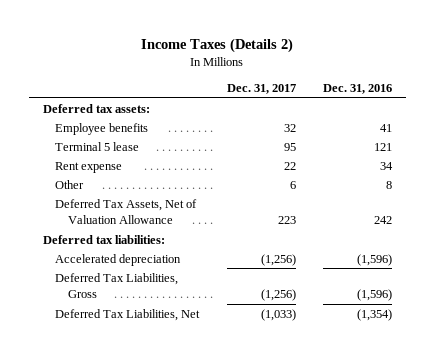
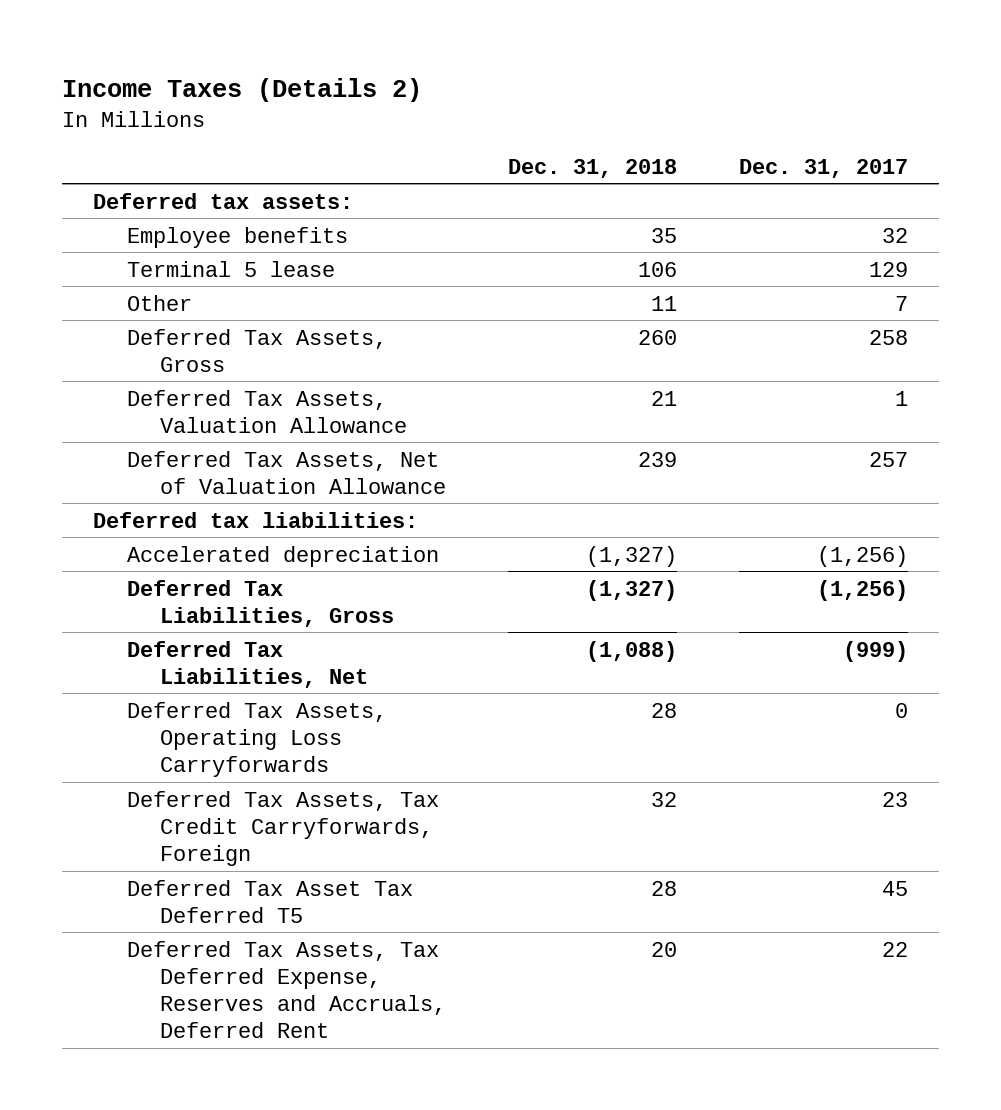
- | Dec. 31, 2017 | Dec. 31, 2016
+ | Dec. 31, 2018 | Dec. 31, 2017
- Terminal 5 lease | 95 | 121
- Rent expense | 22 | 34
- Other | 6 | 8
- Deferred Tax Assets, Net of Valuation Allowance | 223 | 242
+ Terminal 5 lease | 106 | 129
+ Other | 11 | 7
+ Deferred Tax Assets, Gross | 260 | 258
+ Deferred Tax Assets, Valuation Allowance | 21 | 1
+ Deferred Tax Assets, Net of Valuation Allowance | 239 | 257
- Deferred Tax Liabilities, Net | (1,033) | (1,354)
+ Deferred Tax Liabilities, Net | (1,088) | (999)
+ Deferred Tax Assets, Operating Loss Carryforwards | 28 | 0
+ Deferred Tax Assets, Tax Credit Carryforwards, Foreign | 32 | 23
+ Deferred Tax Asset Tax Deferred T5 | 28 | 45
+ Deferred Tax Assets, Tax Deferred Expense, Reserves and Accruals, Deferred Rent | 20 | 22

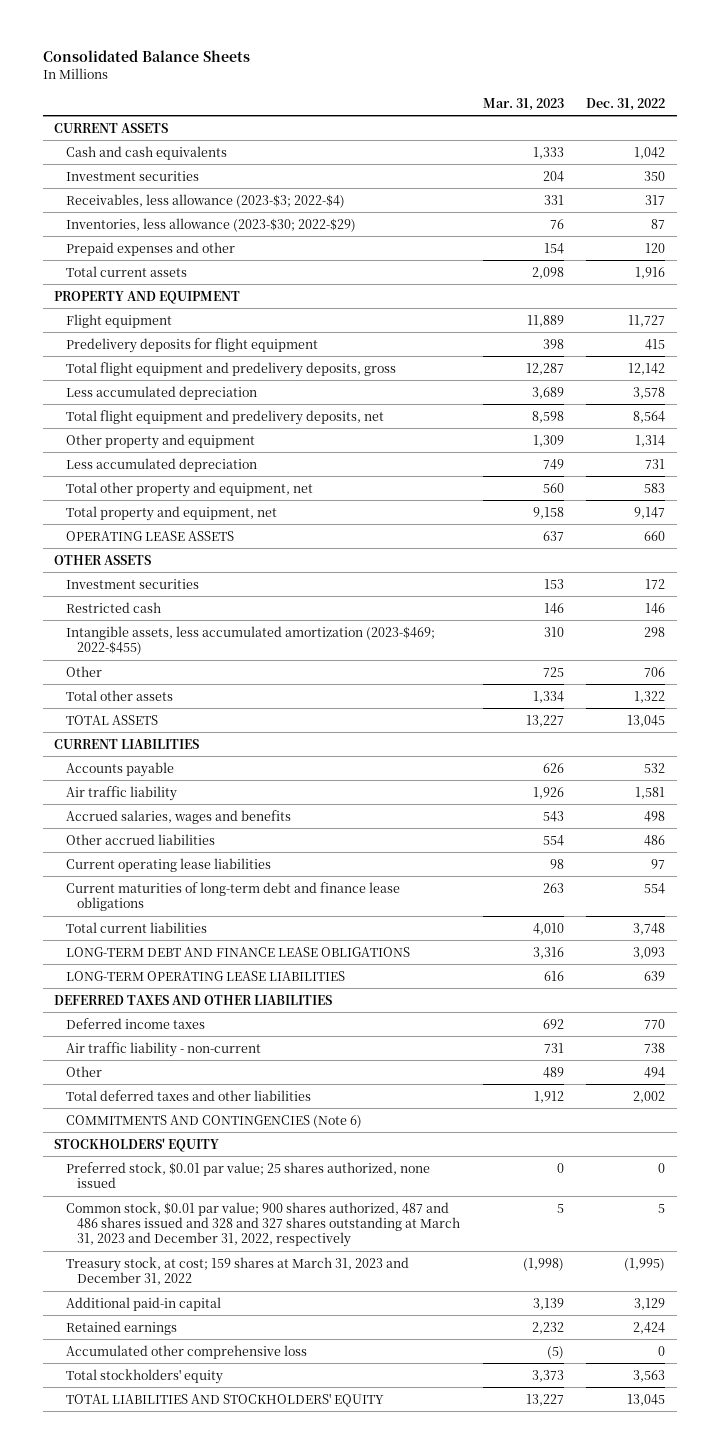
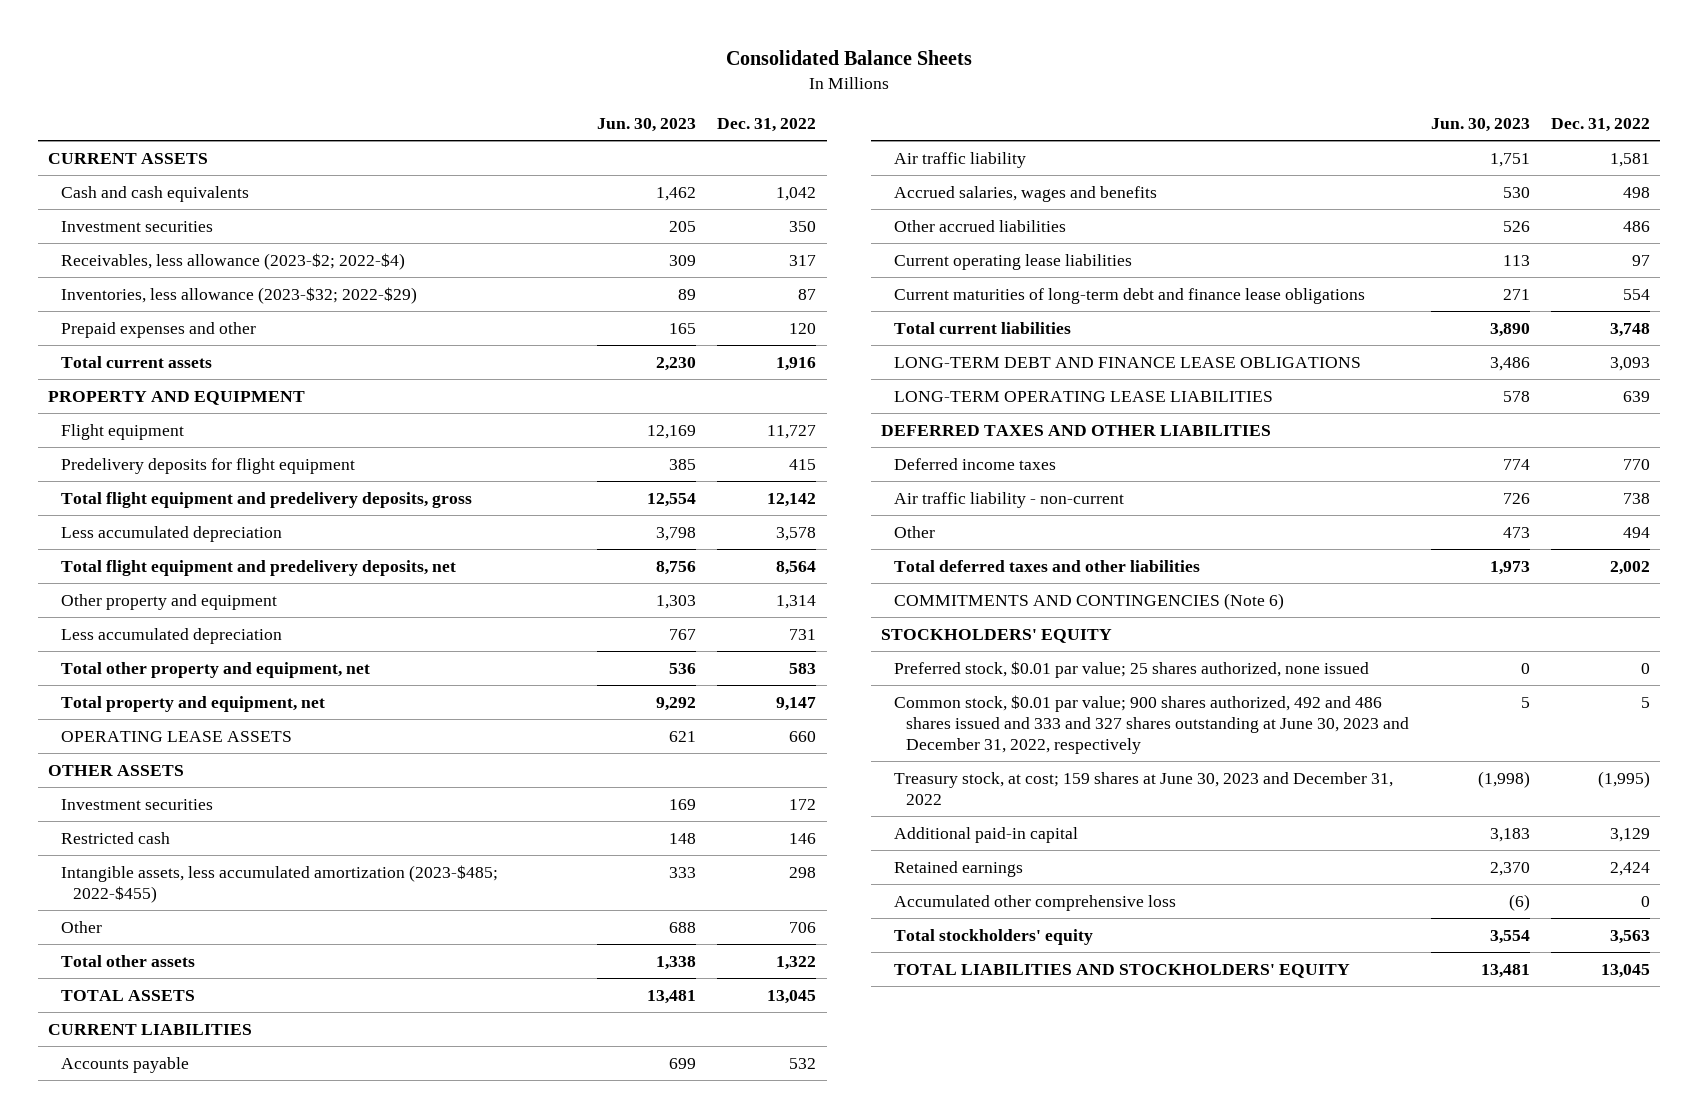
- | Mar. 31, 2023 | Dec. 31, 2022
+ | Jun. 30, 2023 | Dec. 31, 2022
- Receivables, less allowance (2023-$3; 2022-$4) | 331 | 317
- Inventories, less allowance (2023-$30; 2022-$29) | 76 | 87
+ Receivables, less allowance (2023-$2; 2022-$4) | 309 | 317
+ Inventories, less allowance (2023-$32; 2022-$29) | 89 | 87
- Intangible assets, less accumulated amortization (2023-$469; 2022-$455) | 310 | 298
+ Intangible assets, less accumulated amortization (2023-$485; 2022-$455) | 333 | 298
- Common stock, $0.01 par value; 900 shares authorized, 487 and 486 shares issued and 328 and 327 shares outstanding at March 31, 2023 and December 31, 2022, respectively | 5 | 5
- Treasury stock, at cost; 159 shares at March 31, 2023 and December 31, 2022 | (1,998) | (1,995)
+ Common stock, $0.01 par value; 900 shares authorized, 492 and 486 shares issued and 333 and 327 shares outstanding at June 30, 2023 and December 31, 2022, respectively | 5 | 5
+ Treasury stock, at cost; 159 shares at June 30, 2023 and December 31, 2022 | (1,998) | (1,995)

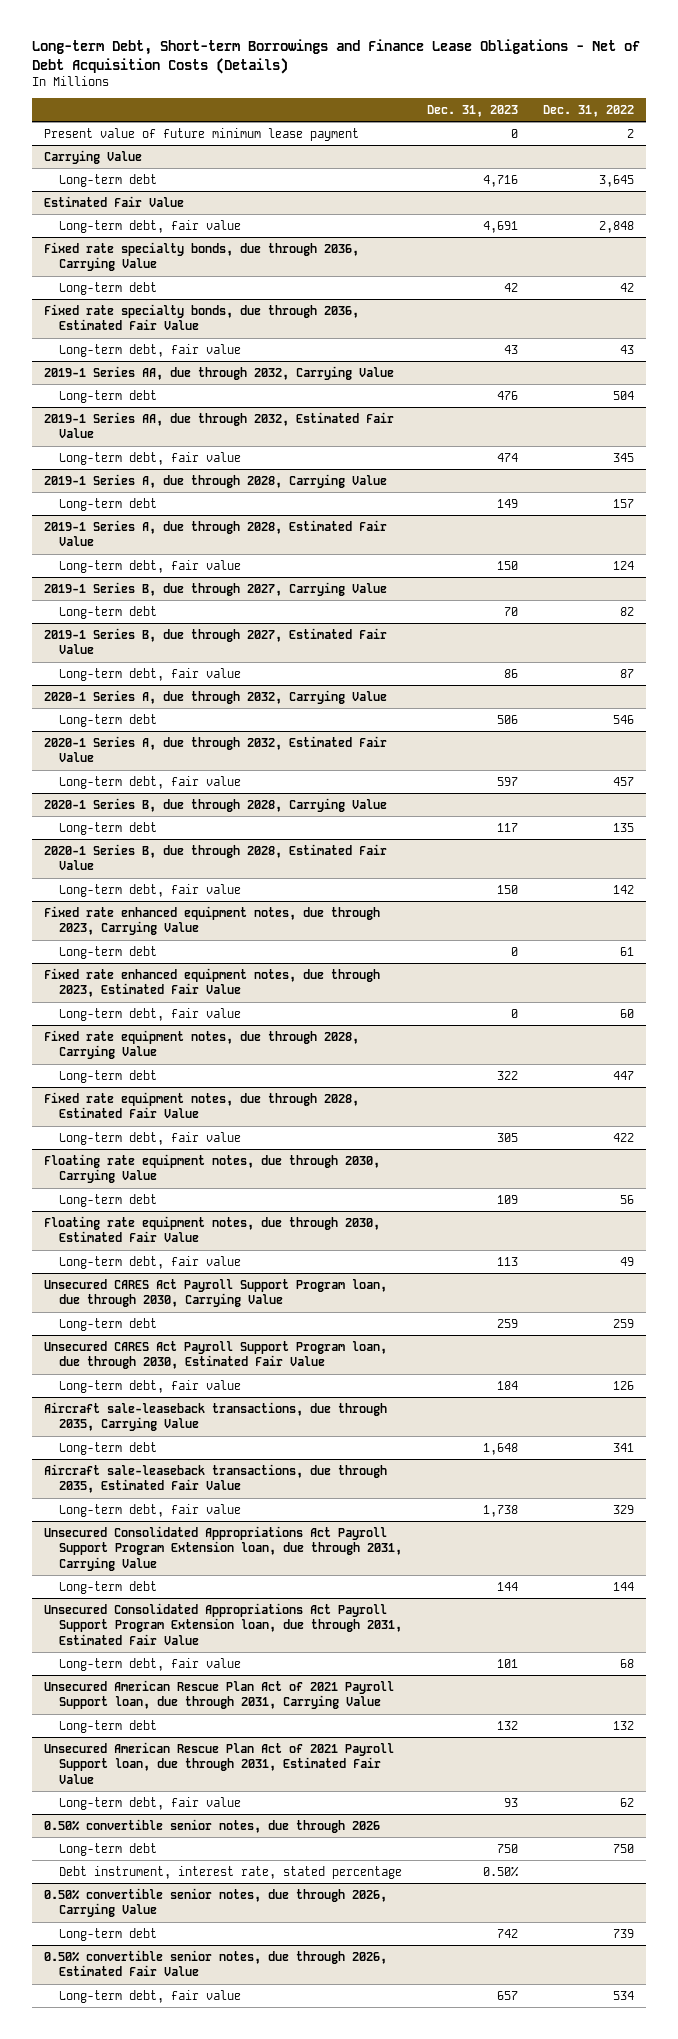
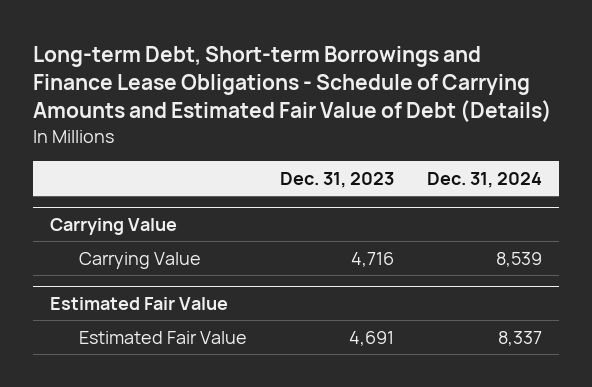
- Long-term Debt, Short-term Borrowings and Finance Lease Obligations - Net of Debt Acquisition Costs (Details)
+ Long-term Debt, Short-term Borrowings and Finance Lease Obligations - Schedule of Carrying Amounts and Estimated Fair Value of Debt (Details)
- | Dec. 31, 2023 | Dec. 31, 2022
+ | Dec. 31, 2023 | Dec. 31, 2024
- Present value of future minimum lease payment | 0 | 2
@ Carrying Value
- Long-term debt | 4,716 | 3,645
+ Carrying Value | 4,716 | 8,539
@ Estimated Fair Value
- Long-term debt, fair value | 4,691 | 2,848
- Fixed rate specialty bonds, due through 2036, Carrying Value
- Long-term debt | 42 | 42
- Fixed rate specialty bonds, due through 2036, Estimated Fair Value
- Long-term debt, fair value | 43 | 43
- 2019-1 Series AA, due through 2032, Carrying Value
- Long-term debt | 476 | 504
- 2019-1 Series AA, due through 2032, Estimated Fair Value
- Long-term debt, fair value | 474 | 345
- 2019-1 Series A, due through 2028, Carrying Value
- Long-term debt | 149 | 157
- 2019-1 Series A, due through 2028, Estimated Fair Value
- Long-term debt, fair value | 150 | 124
- 2019-1 Series B, due through 2027, Carrying Value
- Long-term debt | 70 | 82
- 2019-1 Series B, due through 2027, Estimated Fair Value
- Long-term debt, fair value | 86 | 87
- 2020-1 Series A, due through 2032, Carrying Value
- Long-term debt | 506 | 546
- 2020-1 Series A, due through 2032, Estimated Fair Value
- Long-term debt, fair value | 597 | 457
- 2020-1 Series B, due through 2028, Carrying Value
- Long-term debt | 117 | 135
- 2020-1 Series B, due through 2028, Estimated Fair Value
- Long-term debt, fair value | 150 | 142
- Fixed rate enhanced equipment notes, due through 2023, Carrying Value
- Long-term debt | 0 | 61
- Fixed rate enhanced equipment notes, due through 2023, Estimated Fair Value
- Long-term debt, fair value | 0 | 60
- Fixed rate equipment notes, due through 2028, Carrying Value
- Long-term debt | 322 | 447
- Fixed rate equipment notes, due through 2028, Estimated Fair Value
- Long-term debt, fair value | 305 | 422
- Floating rate equipment notes, due through 2030, Carrying Value
- Long-term debt | 109 | 56
- Floating rate equipment notes, due through 2030, Estimated Fair Value
- Long-term debt, fair value | 113 | 49
- Unsecured CARES Act Payroll Support Program loan, due through 2030, Carrying Value
- Long-term debt | 259 | 259
- Unsecured CARES Act Payroll Support Program loan, due through 2030, Estimated Fair Value
- Long-term debt, fair value | 184 | 126
- Aircraft sale-leaseback transactions, due through 2035, Carrying Value
- Long-term debt | 1,648 | 341
- Aircraft sale-leaseback transactions, due through 2035, Estimated Fair Value
- Long-term debt, fair value | 1,738 | 329
- Unsecured Consolidated Appropriations Act Payroll Support Program Extension loan, due through 2031, Carrying Value
- Long-term debt | 144 | 144
- Unsecured Consolidated Appropriations Act Payroll Support Program Extension loan, due through 2031, Estimated Fair Value
- Long-term debt, fair value | 101 | 68
- Unsecured American Rescue Plan Act of 2021 Payroll Support loan, due through 2031, Carrying Value
- Long-term debt | 132 | 132
- Unsecured American Rescue Plan Act of 2021 Payroll Support loan, due through 2031, Estimated Fair Value
- Long-term debt, fair value | 93 | 62
- 0.50% convertible senior notes, due through 2026
- Long-term debt | 750 | 750
- Debt instrument, interest rate, stated percentage | 0.50% |
- 0.50% convertible senior notes, due through 2026, Carrying Value
- Long-term debt | 742 | 739
- 0.50% convertible senior notes, due through 2026, Estimated Fair Value
- Long-term debt, fair value | 657 | 534
@ Estimated Fair Value
+ Estimated Fair Value | 4,691 | 8,337

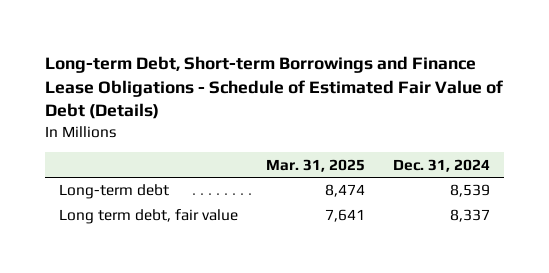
- Long-term Debt, Short-term Borrowings and Finance Lease Obligations - Schedule of Carrying Amounts and Estimated Fair Value of Debt (Details)
+ Long-term Debt, Short-term Borrowings and Finance Lease Obligations - Schedule of Estimated Fair Value of Debt (Details)
- | Dec. 31, 2023 | Dec. 31, 2024
+ | Mar. 31, 2025 | Dec. 31, 2024
- Carrying Value
- Carrying Value | 4,716 | 8,539
- Estimated Fair Value
- Estimated Fair Value | 4,691 | 8,337
+ Long-term debt | 8,474 | 8,539
+ Long term debt, fair value | 7,641 | 8,337

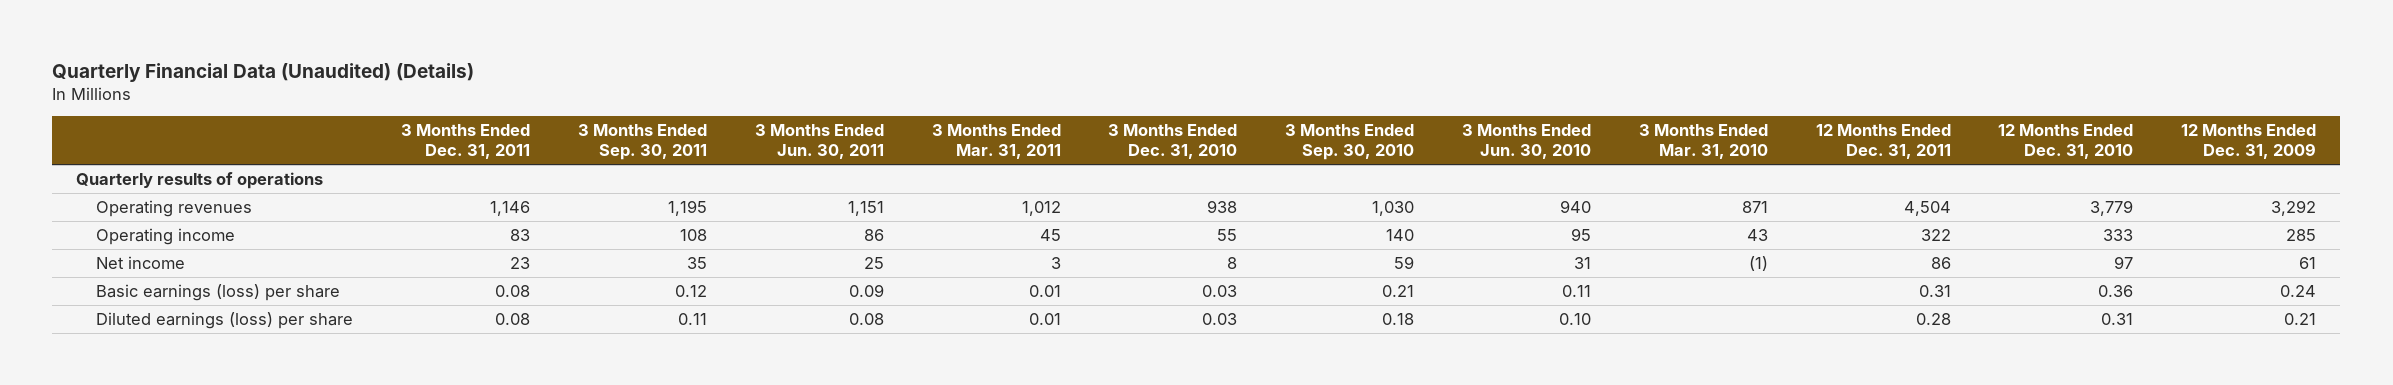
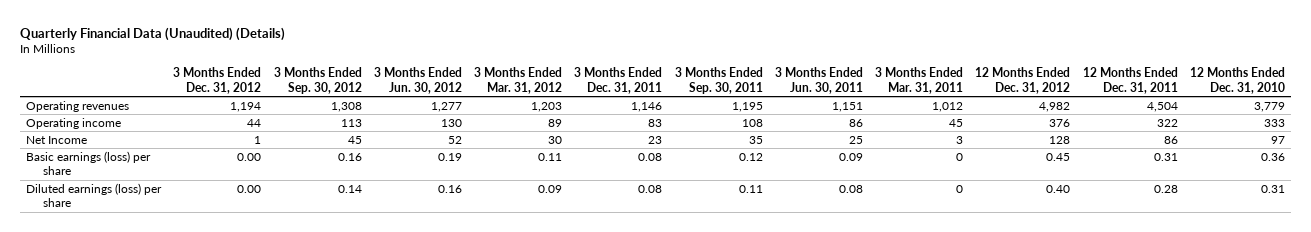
- | 3 Months Ended Dec. 31, 2011 | 3 Months Ended Sep. 30, 2011 | 3 Months Ended Jun. 30, 2011 | 3 Months Ended Mar. 31, 2011 | 3 Months Ended Dec. 31, 2010 | 3 Months Ended Sep. 30, 2010 | 3 Months Ended Jun. 30, 2010 | 3 Months Ended Mar. 31, 2010 | 12 Months Ended Dec. 31, 2011 | 12 Months Ended Dec. 31, 2010 | 12 Months Ended Dec. 31, 2009
+ | 3 Months Ended Dec. 31, 2012 | 3 Months Ended Sep. 30, 2012 | 3 Months Ended Jun. 30, 2012 | 3 Months Ended Mar. 31, 2012 | 3 Months Ended Dec. 31, 2011 | 3 Months Ended Sep. 30, 2011 | 3 Months Ended Jun. 30, 2011 | 3 Months Ended Mar. 31, 2011 | 12 Months Ended Dec. 31, 2012 | 12 Months Ended Dec. 31, 2011 | 12 Months Ended Dec. 31, 2010
- Quarterly results of operations
- Net income | 23 | 35 | 25 | 3 | 8 | 59 | 31 | (1) | 86 | 97 | 61
- Basic earnings (loss) per share | 0.08 | 0.12 | 0.09 | 0.01 | 0.03 | 0.21 | 0.11 | | 0.31 | 0.36 | 0.24
- Diluted earnings (loss) per share | 0.08 | 0.11 | 0.08 | 0.01 | 0.03 | 0.18 | 0.10 | | 0.28 | 0.31 | 0.21
+ Net Income | 1 | 45 | 52 | 30 | 23 | 35 | 25 | 3 | 128 | 86 | 97
+ Basic earnings (loss) per share | 0.00 | 0.16 | 0.19 | 0.11 | 0.08 | 0.12 | 0.09 | 0 | 0.45 | 0.31 | 0.36
+ Diluted earnings (loss) per share | 0.00 | 0.14 | 0.16 | 0.09 | 0.08 | 0.11 | 0.08 | 0 | 0.40 | 0.28 | 0.31

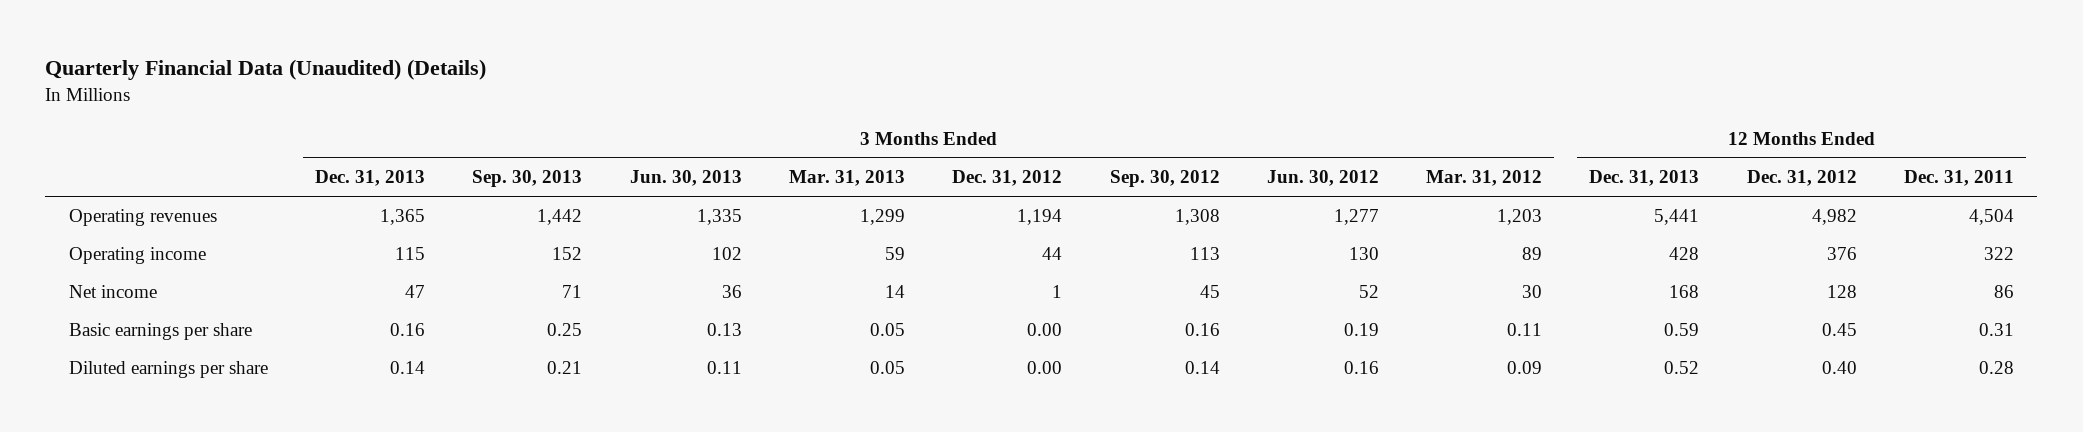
- | 3 Months Ended Dec. 31, 2012 | 3 Months Ended Sep. 30, 2012 | 3 Months Ended Jun. 30, 2012 | 3 Months Ended Mar. 31, 2012 | 3 Months Ended Dec. 31, 2011 | 3 Months Ended Sep. 30, 2011 | 3 Months Ended Jun. 30, 2011 | 3 Months Ended Mar. 31, 2011 | 12 Months Ended Dec. 31, 2012 | 12 Months Ended Dec. 31, 2011 | 12 Months Ended Dec. 31, 2010
+ | 3 Months Ended Dec. 31, 2013 | 3 Months Ended Sep. 30, 2013 | 3 Months Ended Jun. 30, 2013 | 3 Months Ended Mar. 31, 2013 | 3 Months Ended Dec. 31, 2012 | 3 Months Ended Sep. 30, 2012 | 3 Months Ended Jun. 30, 2012 | 3 Months Ended Mar. 31, 2012 | 12 Months Ended Dec. 31, 2013 | 12 Months Ended Dec. 31, 2012 | 12 Months Ended Dec. 31, 2011
- Net Income | 1 | 45 | 52 | 30 | 23 | 35 | 25 | 3 | 128 | 86 | 97
- Basic earnings (loss) per share | 0.00 | 0.16 | 0.19 | 0.11 | 0.08 | 0.12 | 0.09 | 0 | 0.45 | 0.31 | 0.36
- Diluted earnings (loss) per share | 0.00 | 0.14 | 0.16 | 0.09 | 0.08 | 0.11 | 0.08 | 0 | 0.40 | 0.28 | 0.31
+ Net income | 47 | 71 | 36 | 14 | 1 | 45 | 52 | 30 | 168 | 128 | 86
+ Basic earnings per share | 0.16 | 0.25 | 0.13 | 0.05 | 0.00 | 0.16 | 0.19 | 0.11 | 0.59 | 0.45 | 0.31
+ Diluted earnings per share | 0.14 | 0.21 | 0.11 | 0.05 | 0.00 | 0.14 | 0.16 | 0.09 | 0.52 | 0.40 | 0.28

